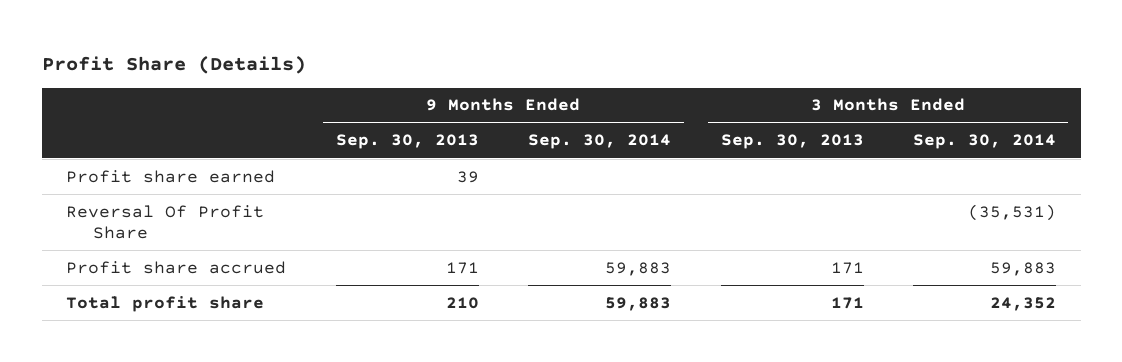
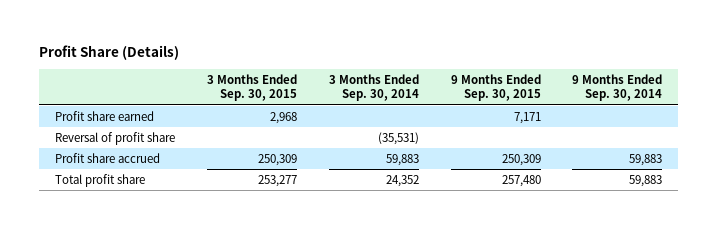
- | 9 Months Ended Sep. 30, 2013 | 9 Months Ended Sep. 30, 2014 | 3 Months Ended Sep. 30, 2013 | 3 Months Ended Sep. 30, 2014
+ | 3 Months Ended Sep. 30, 2015 | 3 Months Ended Sep. 30, 2014 | 9 Months Ended Sep. 30, 2015 | 9 Months Ended Sep. 30, 2014
- Reversal Of Profit Share | | | | (35,531)
+ Reversal of profit share | | (35,531) | |

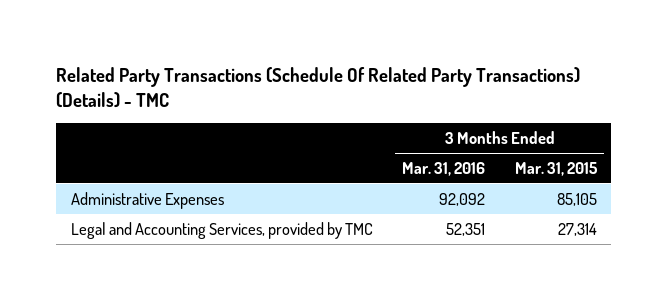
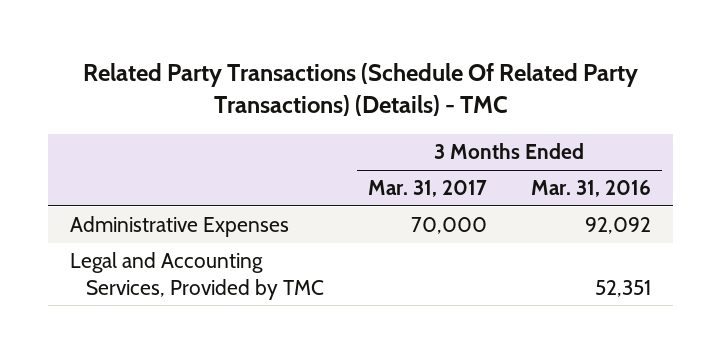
- | 3 Months Ended Mar. 31, 2016 | 3 Months Ended Mar. 31, 2015
+ | 3 Months Ended Mar. 31, 2017 | 3 Months Ended Mar. 31, 2016
- Legal and Accounting Services, provided by TMC | 52,351 | 27,314
+ Legal and Accounting Services, Provided by TMC | | 52,351

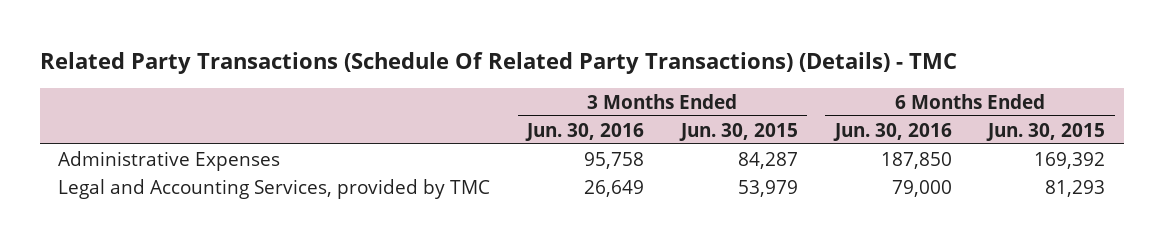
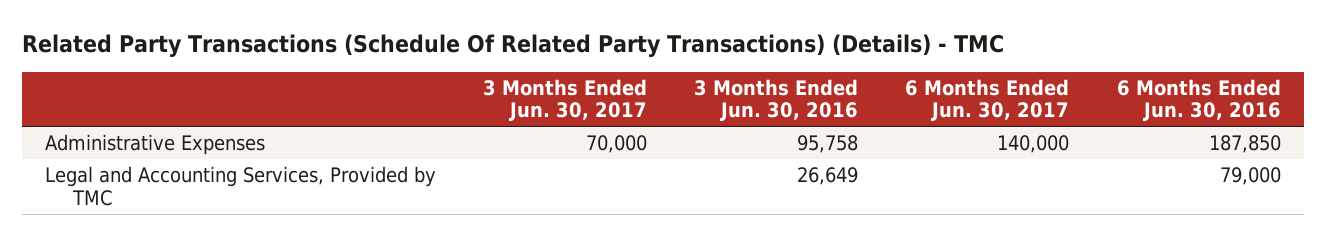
- | 3 Months Ended Jun. 30, 2016 | 3 Months Ended Jun. 30, 2015 | 6 Months Ended Jun. 30, 2016 | 6 Months Ended Jun. 30, 2015
+ | 3 Months Ended Jun. 30, 2017 | 3 Months Ended Jun. 30, 2016 | 6 Months Ended Jun. 30, 2017 | 6 Months Ended Jun. 30, 2016
- Legal and Accounting Services, provided by TMC | 26,649 | 53,979 | 79,000 | 81,293
+ Legal and Accounting Services, Provided by TMC | | 26,649 | | 79,000

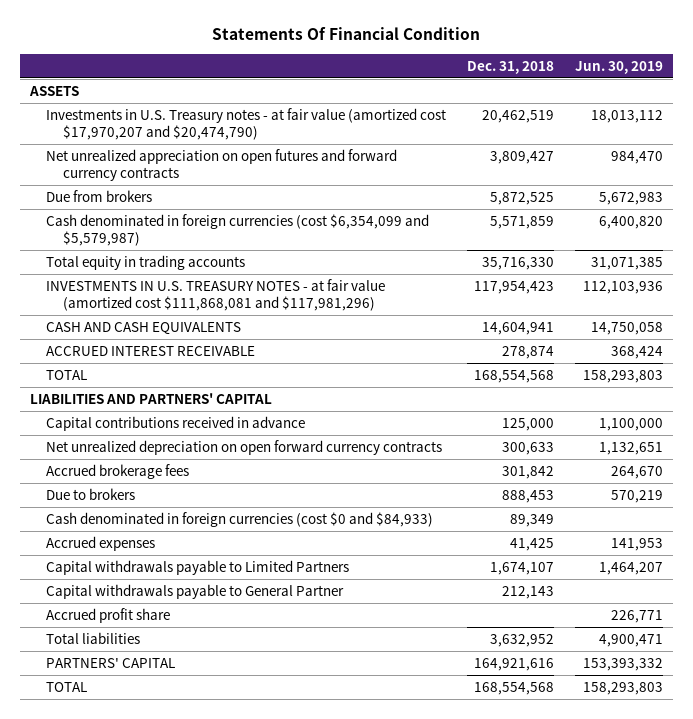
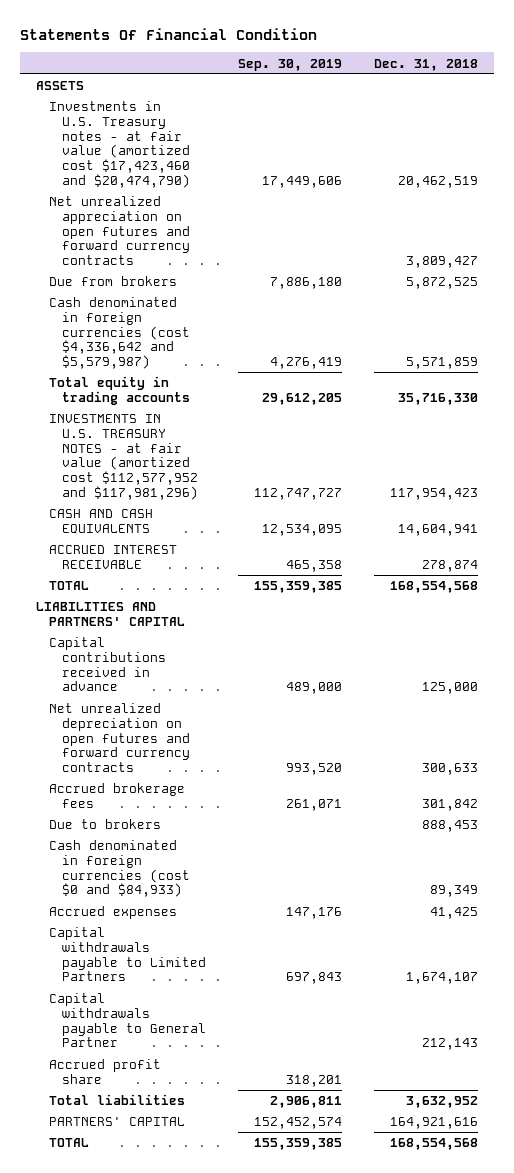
- | Dec. 31, 2018 | Jun. 30, 2019
+ | Sep. 30, 2019 | Dec. 31, 2018
- Investments in U.S. Treasury notes - at fair value (amortized cost $17,970,207 and $20,474,790) | 20,462,519 | 18,013,112
+ Investments in U.S. Treasury notes - at fair value (amortized cost $17,423,460 and $20,474,790) | 17,449,606 | 20,462,519
- Cash denominated in foreign currencies (cost $6,354,099 and $5,579,987) | 5,571,859 | 6,400,820
+ Cash denominated in foreign currencies (cost $4,336,642 and $5,579,987) | 4,276,419 | 5,571,859
- INVESTMENTS IN U.S. TREASURY NOTES - at fair value (amortized cost $111,868,081 and $117,981,296) | 117,954,423 | 112,103,936
+ INVESTMENTS IN U.S. TREASURY NOTES - at fair value (amortized cost $112,577,952 and $117,981,296) | 112,747,727 | 117,954,423
- Net unrealized depreciation on open forward currency contracts | 300,633 | 1,132,651
+ Net unrealized depreciation on open futures and forward currency contracts | 993,520 | 300,633

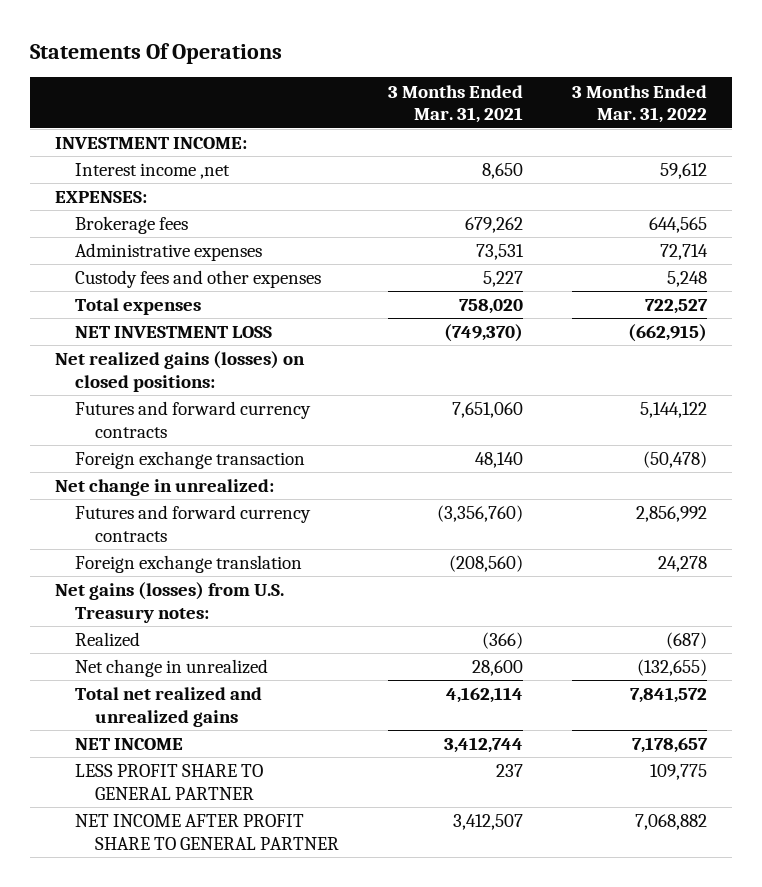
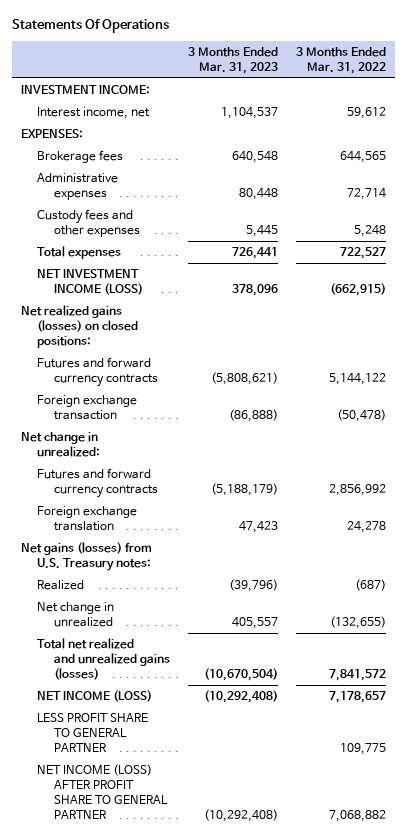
- | 3 Months Ended Mar. 31, 2021 | 3 Months Ended Mar. 31, 2022
+ | 3 Months Ended Mar. 31, 2023 | 3 Months Ended Mar. 31, 2022
- Interest income ,net | 8,650 | 59,612
+ Interest income, net | 1,104,537 | 59,612
- NET INVESTMENT LOSS | (749,370) | (662,915)
+ NET INVESTMENT INCOME (LOSS) | 378,096 | (662,915)
- Total net realized and unrealized gains | 4,162,114 | 7,841,572
- NET INCOME | 3,412,744 | 7,178,657
+ Total net realized and unrealized gains (losses) | (10,670,504) | 7,841,572
+ NET INCOME (LOSS) | (10,292,408) | 7,178,657
- NET INCOME AFTER PROFIT SHARE TO GENERAL PARTNER | 3,412,507 | 7,068,882
+ NET INCOME (LOSS) AFTER PROFIT SHARE TO GENERAL PARTNER | (10,292,408) | 7,068,882

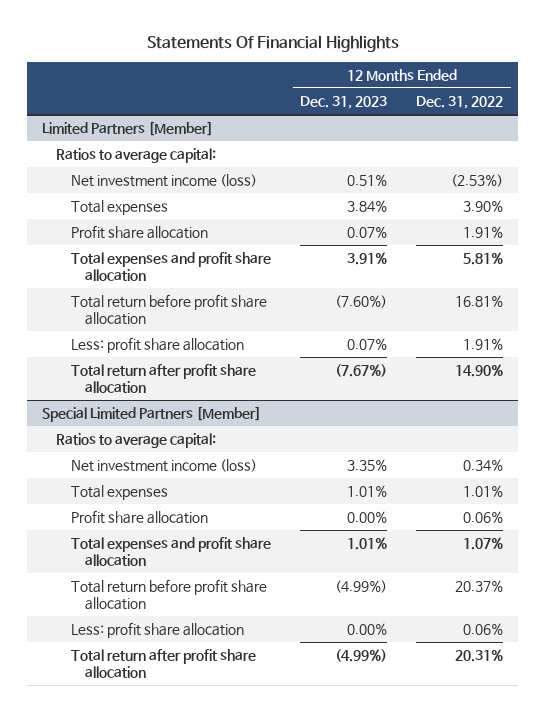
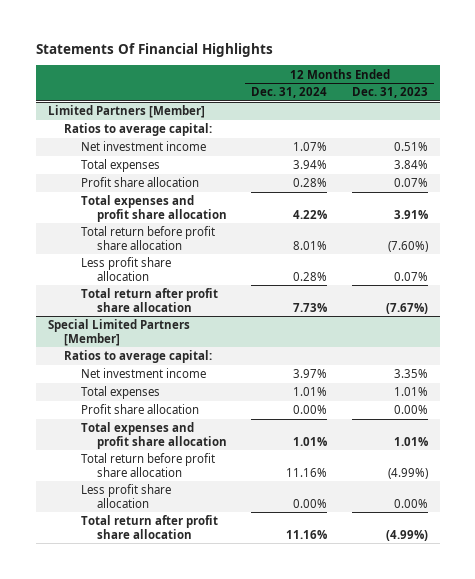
- | 12 Months Ended Dec. 31, 2023 | 12 Months Ended Dec. 31, 2022
+ | 12 Months Ended Dec. 31, 2024 | 12 Months Ended Dec. 31, 2023
@ Limited Partners [Member]
- Net investment income (loss) | 0.51% | (2.53%)
+ Net investment income | 1.07% | 0.51%
- Less: profit share allocation | 0.07% | 1.91%
+ Less profit share allocation | 0.28% | 0.07%
@ Special Limited Partners [Member]
- Net investment income (loss) | 3.35% | 0.34%
+ Net investment income | 3.97% | 3.35%
- Less: profit share allocation | 0.00% | 0.06%
+ Less profit share allocation | 0.00% | 0.00%

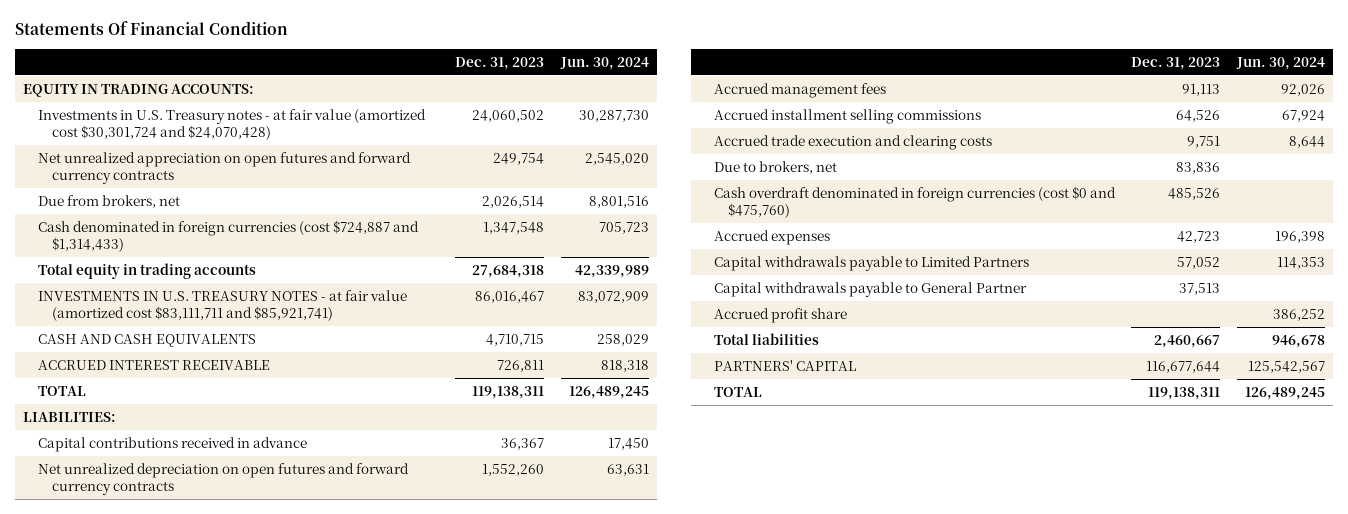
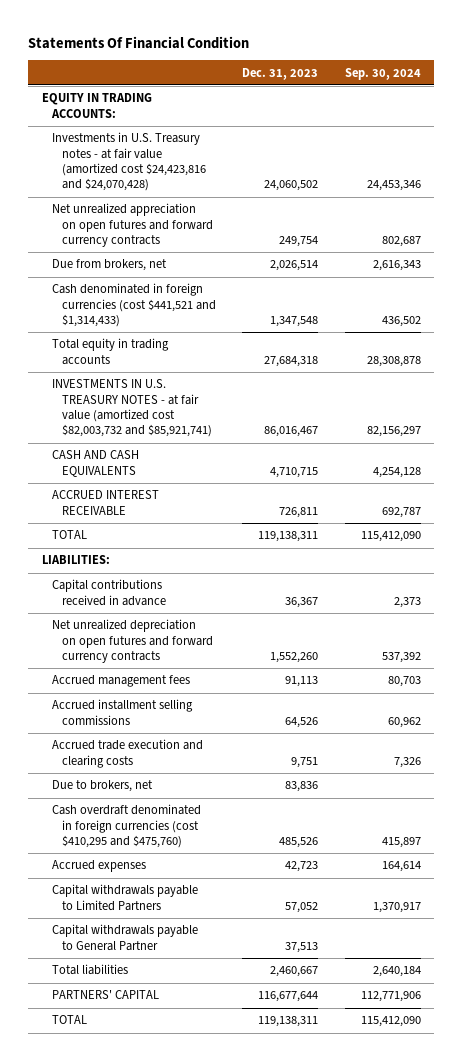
- | Dec. 31, 2023 | Jun. 30, 2024
+ | Dec. 31, 2023 | Sep. 30, 2024
- Investments in U.S. Treasury notes - at fair value (amortized cost $30,301,724 and $24,070,428) | 24,060,502 | 30,287,730
+ Investments in U.S. Treasury notes - at fair value (amortized cost $24,423,816 and $24,070,428) | 24,060,502 | 24,453,346
- Cash denominated in foreign currencies (cost $724,887 and $1,314,433) | 1,347,548 | 705,723
+ Cash denominated in foreign currencies (cost $441,521 and $1,314,433) | 1,347,548 | 436,502
- INVESTMENTS IN U.S. TREASURY NOTES - at fair value (amortized cost $83,111,711 and $85,921,741) | 86,016,467 | 83,072,909
+ INVESTMENTS IN U.S. TREASURY NOTES - at fair value (amortized cost $82,003,732 and $85,921,741) | 86,016,467 | 82,156,297
- Cash overdraft denominated in foreign currencies (cost $0 and $475,760) | 485,526 |
+ Cash overdraft denominated in foreign currencies (cost $410,295 and $475,760) | 485,526 | 415,897
- Accrued profit share | | 386,252

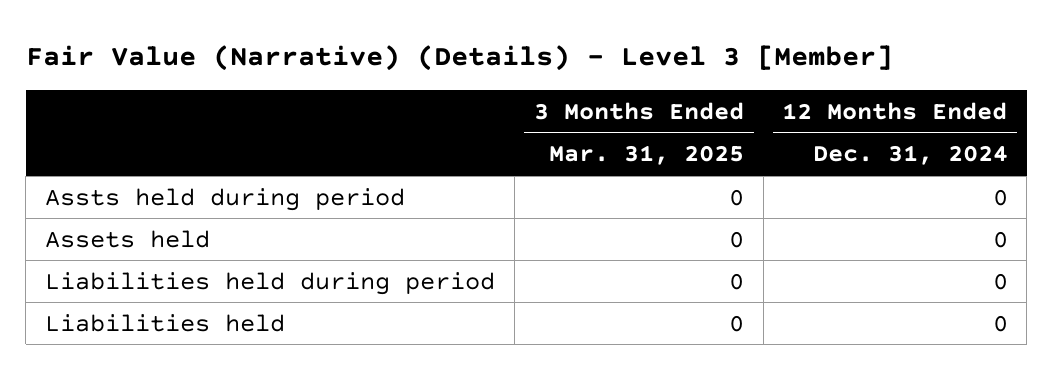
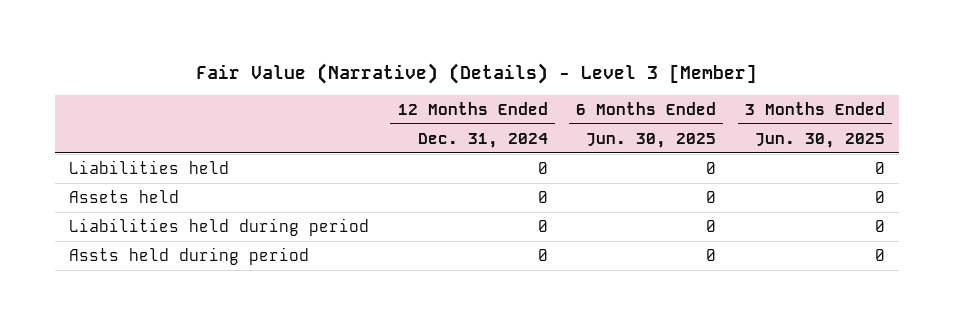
- | 3 Months Ended Mar. 31, 2025 | 12 Months Ended Dec. 31, 2024
+ | 12 Months Ended Dec. 31, 2024 | 6 Months Ended Jun. 30, 2025 | 3 Months Ended Jun. 30, 2025
moved up: Liabilities held | 0 | 0 | 0
moved down: Assts held during period | 0 | 0 | 0

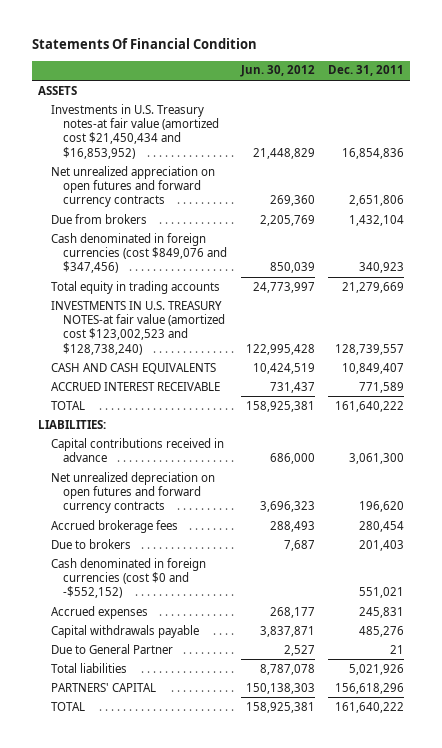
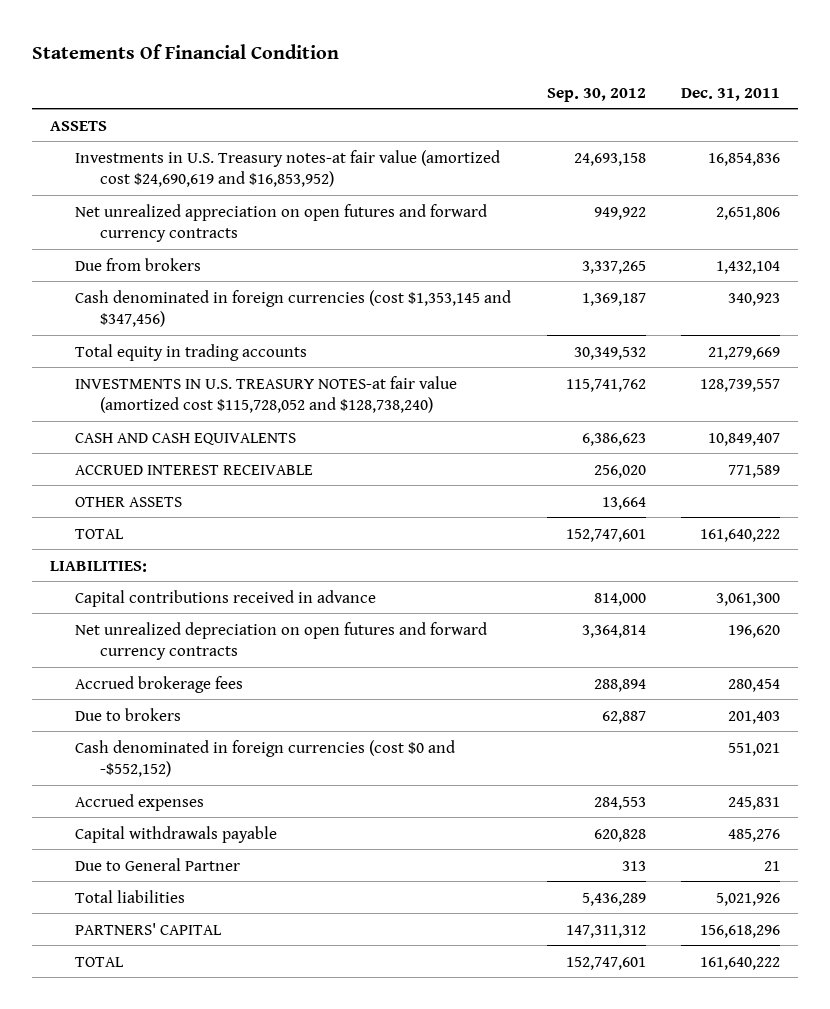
- | Jun. 30, 2012 | Dec. 31, 2011
+ | Sep. 30, 2012 | Dec. 31, 2011
- Investments in U.S. Treasury notes-at fair value (amortized cost $21,450,434 and $16,853,952) | 21,448,829 | 16,854,836
+ Investments in U.S. Treasury notes-at fair value (amortized cost $24,690,619 and $16,853,952) | 24,693,158 | 16,854,836
- Cash denominated in foreign currencies (cost $849,076 and $347,456) | 850,039 | 340,923
+ Cash denominated in foreign currencies (cost $1,353,145 and $347,456) | 1,369,187 | 340,923
- INVESTMENTS IN U.S. TREASURY NOTES-at fair value (amortized cost $123,002,523 and $128,738,240) | 122,995,428 | 128,739,557
+ INVESTMENTS IN U.S. TREASURY NOTES-at fair value (amortized cost $115,728,052 and $128,738,240) | 115,741,762 | 128,739,557
+ OTHER ASSETS | 13,664 |

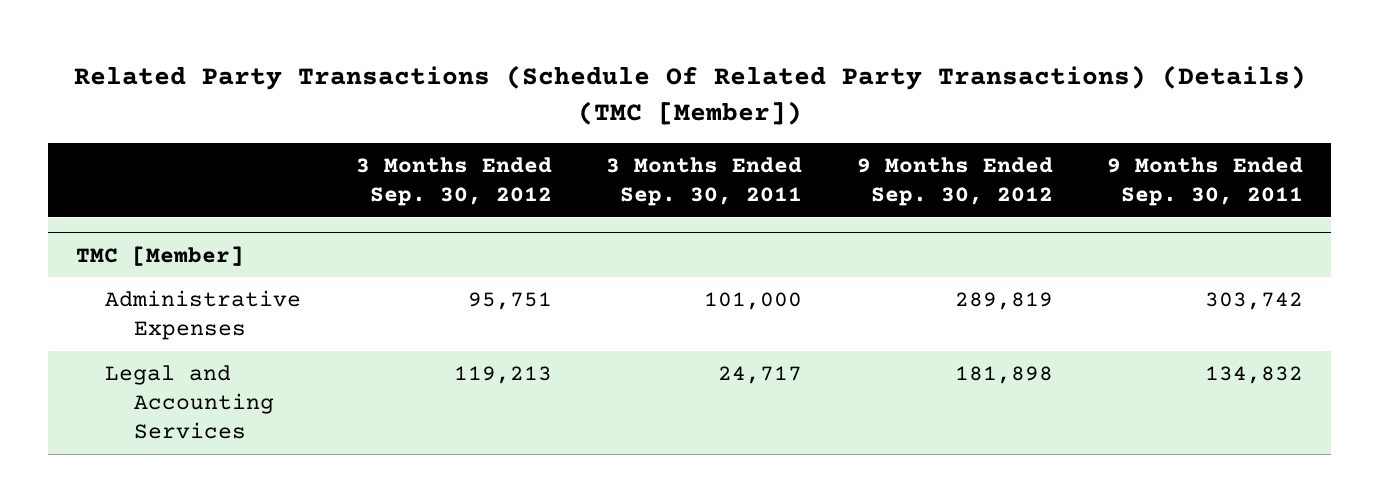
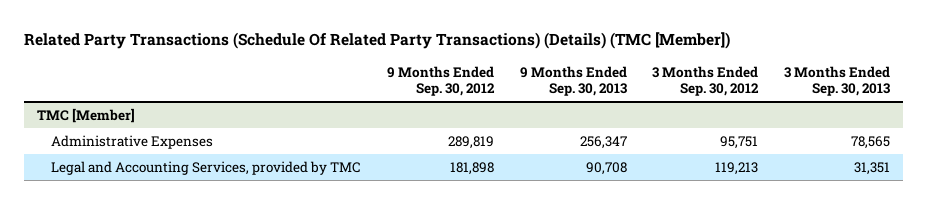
- | 3 Months Ended Sep. 30, 2012 | 3 Months Ended Sep. 30, 2011 | 9 Months Ended Sep. 30, 2012 | 9 Months Ended Sep. 30, 2011
+ | 9 Months Ended Sep. 30, 2012 | 9 Months Ended Sep. 30, 2013 | 3 Months Ended Sep. 30, 2012 | 3 Months Ended Sep. 30, 2013
@ TMC [Member]
- Legal and Accounting Services | 119,213 | 24,717 | 181,898 | 134,832
+ Legal and Accounting Services, provided by TMC | 181,898 | 90,708 | 119,213 | 31,351

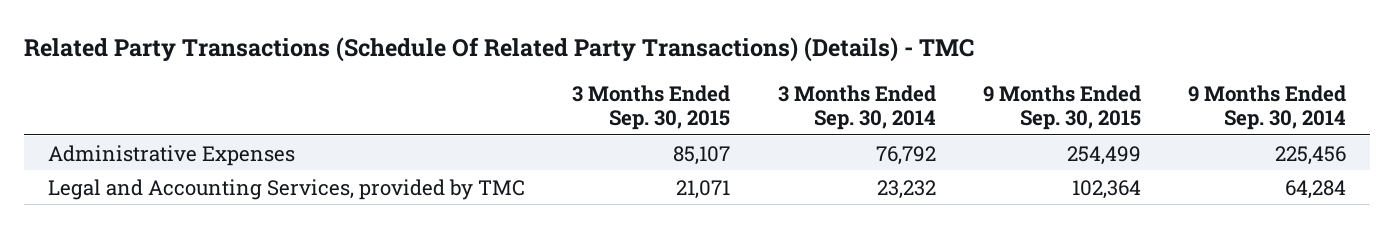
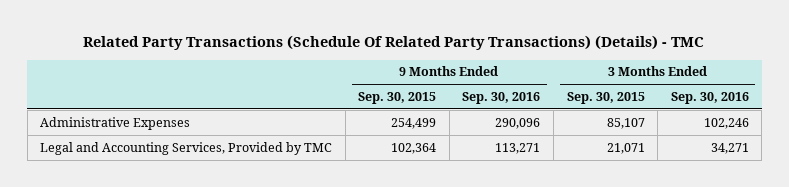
- | 3 Months Ended Sep. 30, 2015 | 3 Months Ended Sep. 30, 2014 | 9 Months Ended Sep. 30, 2015 | 9 Months Ended Sep. 30, 2014
+ | 9 Months Ended Sep. 30, 2015 | 9 Months Ended Sep. 30, 2016 | 3 Months Ended Sep. 30, 2015 | 3 Months Ended Sep. 30, 2016
- Legal and Accounting Services, provided by TMC | 21,071 | 23,232 | 102,364 | 64,284
+ Legal and Accounting Services, Provided by TMC | 102,364 | 113,271 | 21,071 | 34,271

